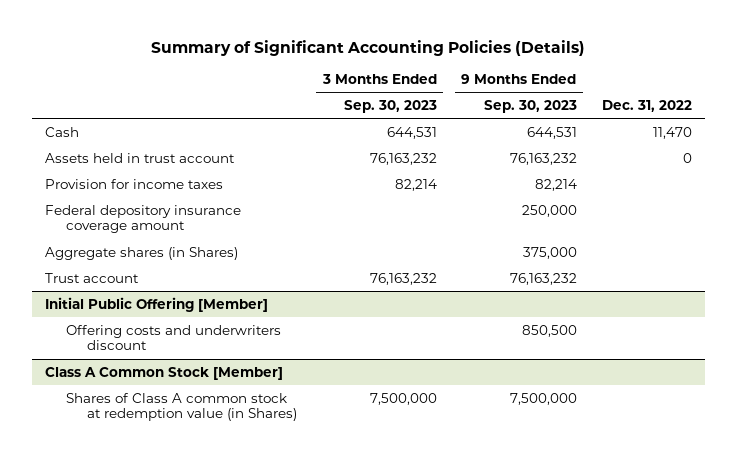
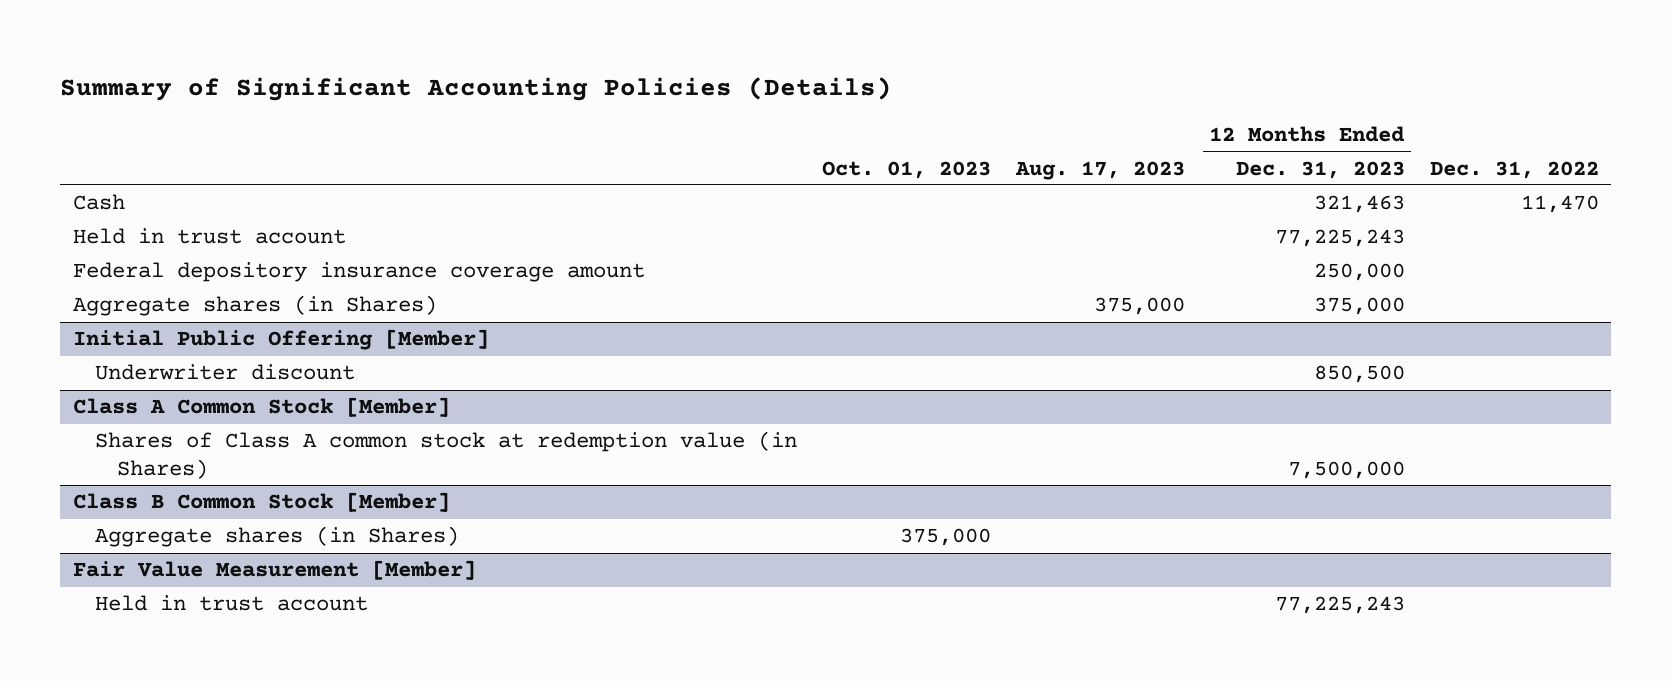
- | 3 Months Ended Sep. 30, 2023 | 9 Months Ended Sep. 30, 2023 | Dec. 31, 2022
+ | Oct. 01, 2023 | Aug. 17, 2023 | 12 Months Ended Dec. 31, 2023 | Dec. 31, 2022
- Assets held in trust account | 76,163,232 | 76,163,232 | 0
- Provision for income taxes | 82,214 | 82,214 |
+ Held in trust account | | | 77,225,243 |
- Trust account | 76,163,232 | 76,163,232 |
@ Initial Public Offering [Member]
- Offering costs and underwriters discount | | 850,500 |
+ Underwriter discount | | | 850,500 |
+ Class B Common Stock [Member]
+ Aggregate shares (in Shares) | 375,000 | | |
+ Fair Value Measurement [Member]
+ Held in trust account | | | 77,225,243 |

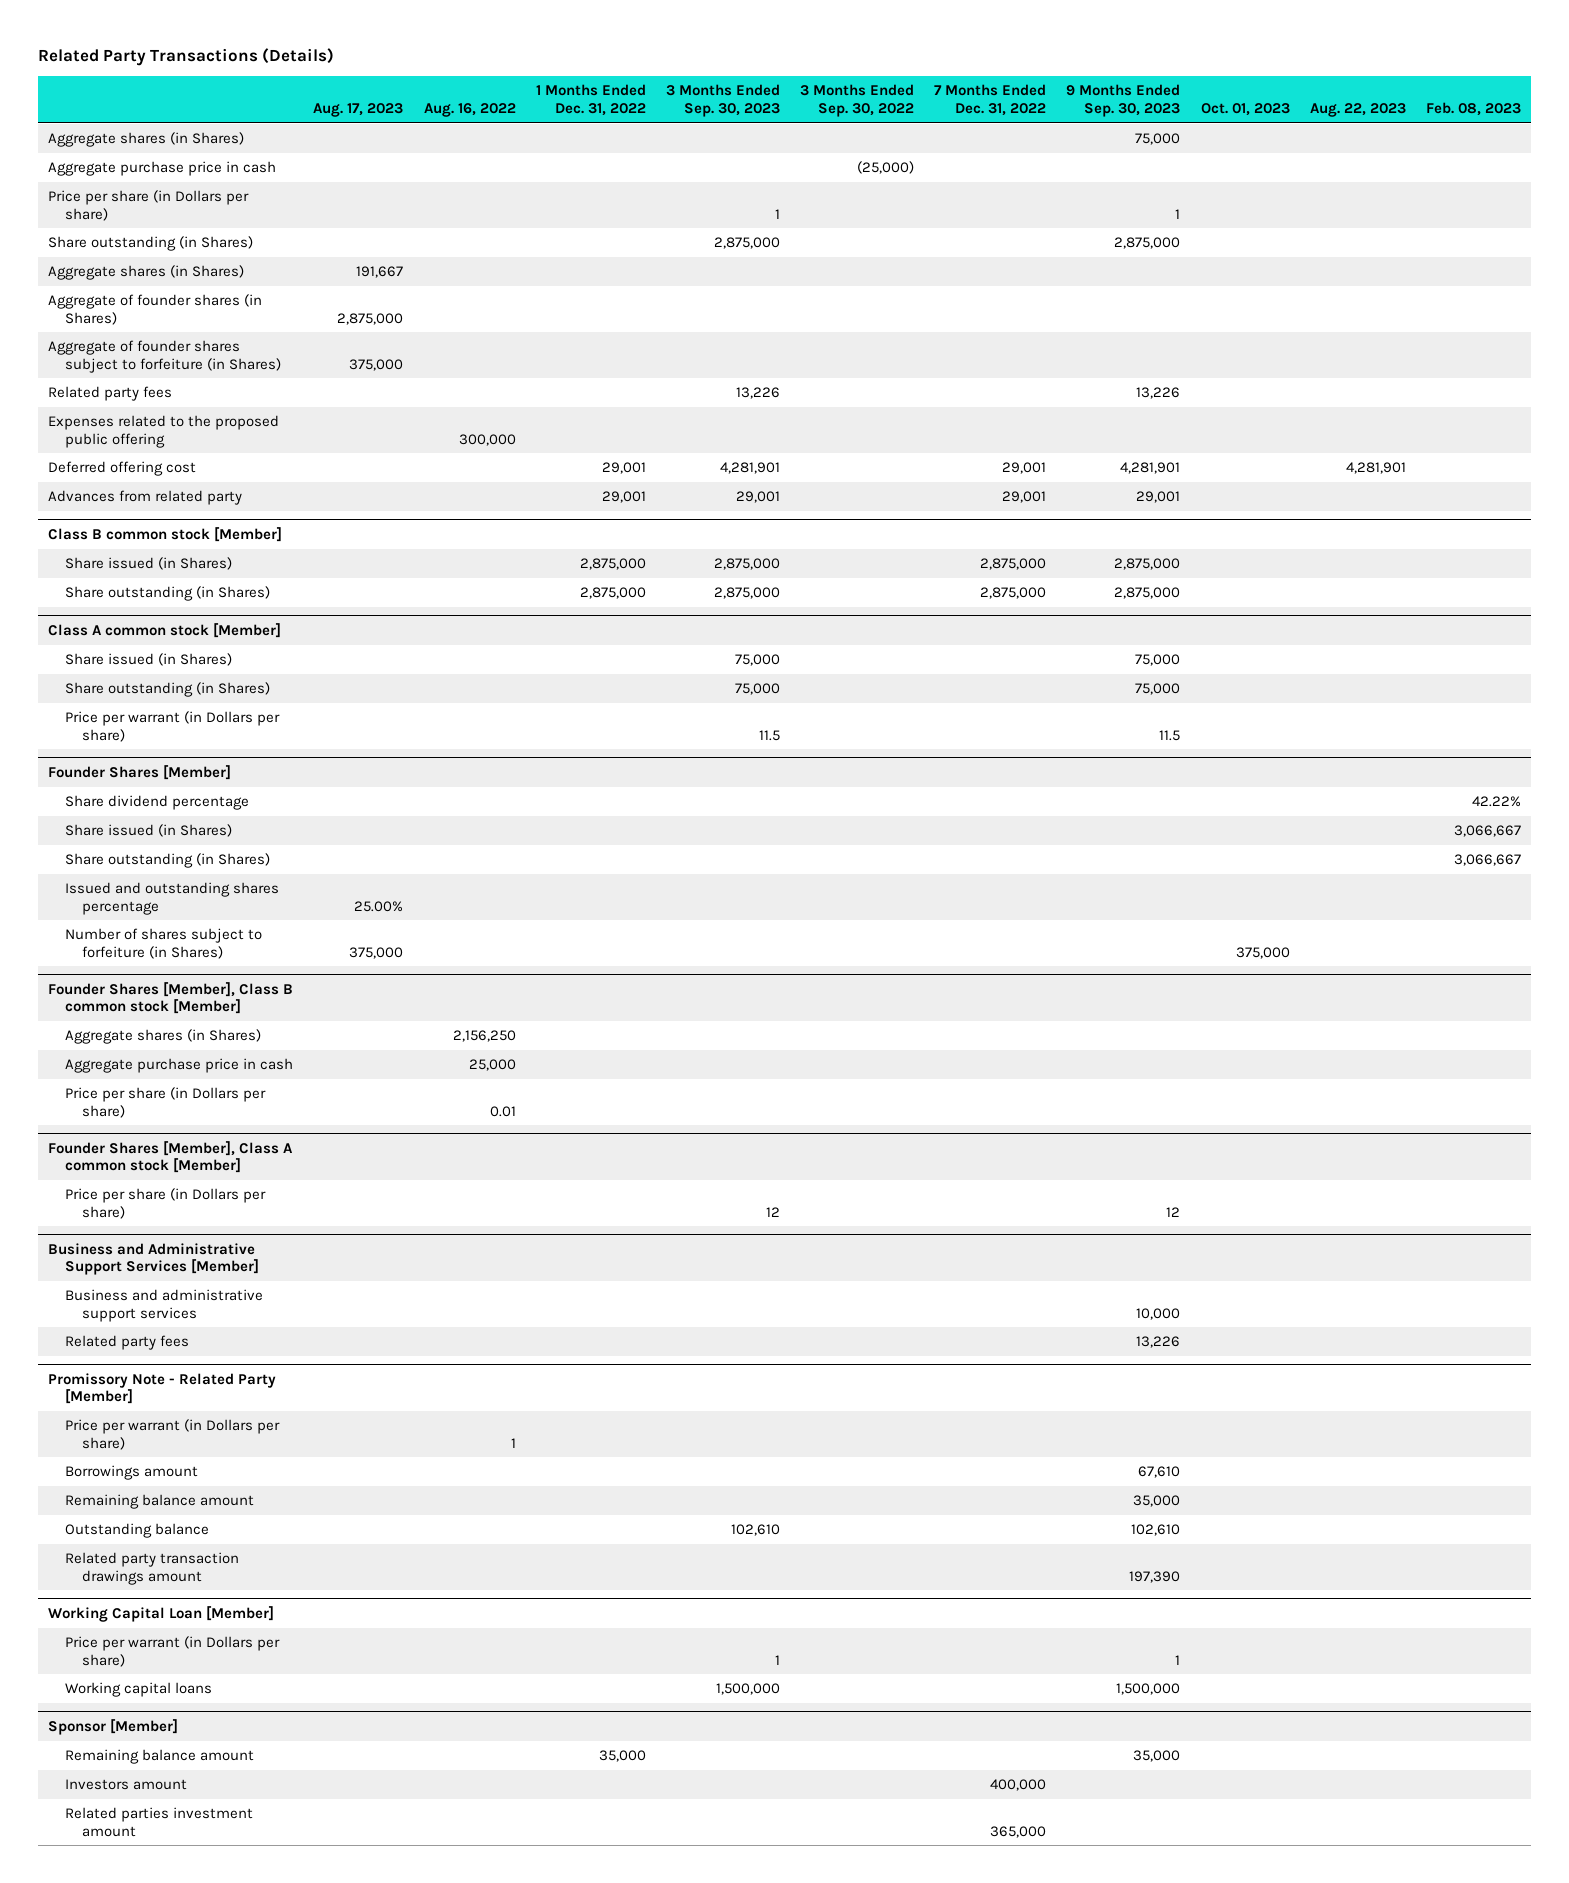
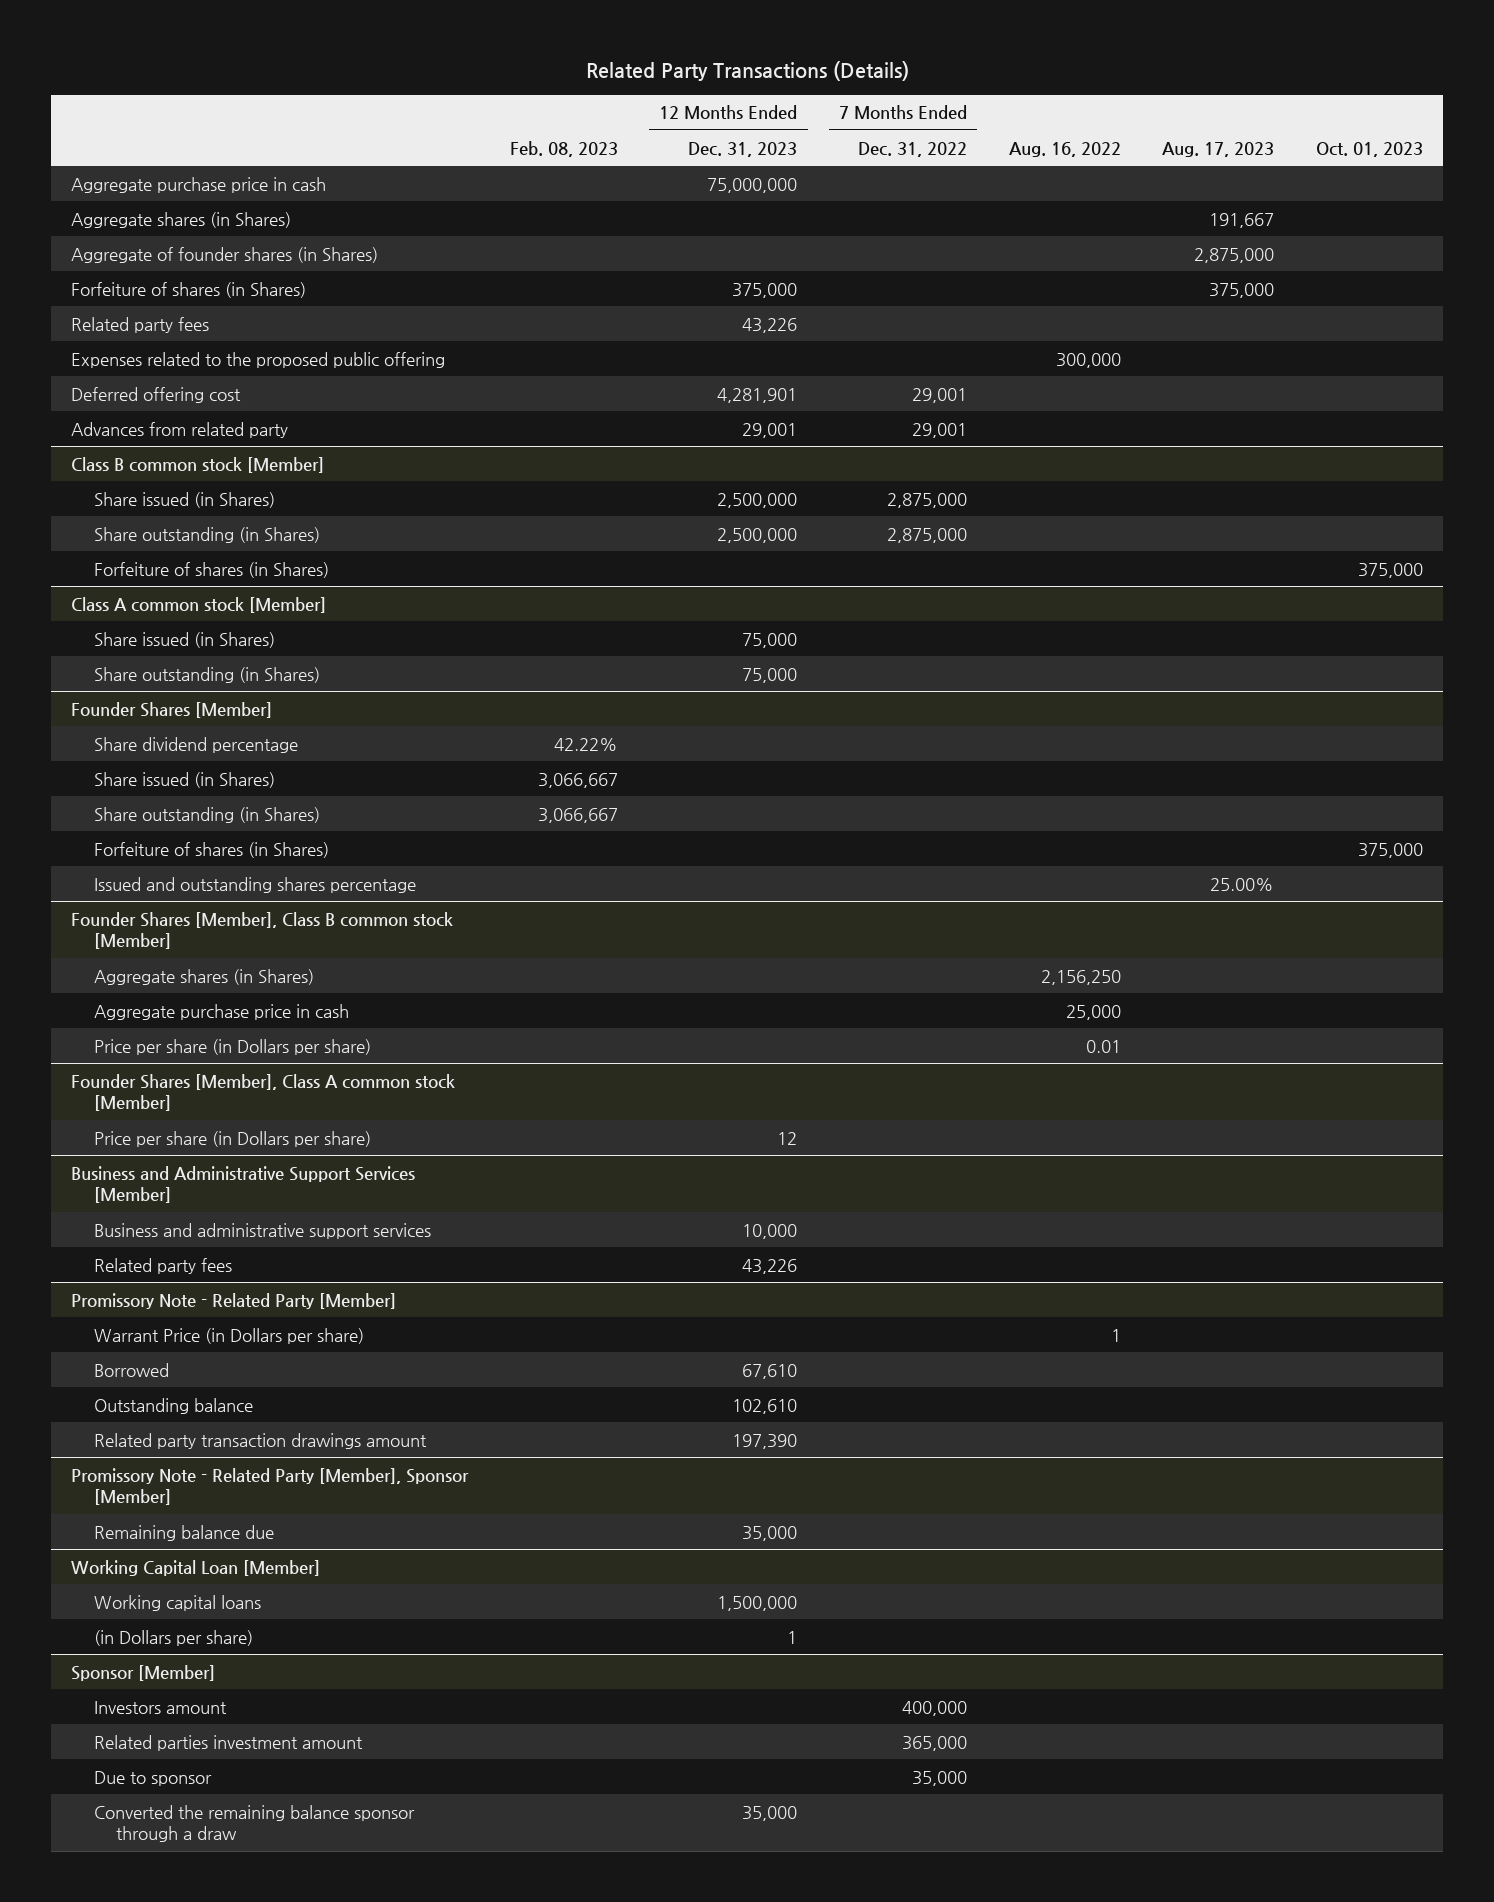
- | Aug. 17, 2023 | Aug. 16, 2022 | 1 Months Ended Dec. 31, 2022 | 3 Months Ended Sep. 30, 2023 | 3 Months Ended Sep. 30, 2022 | 7 Months Ended Dec. 31, 2022 | 9 Months Ended Sep. 30, 2023 | Oct. 01, 2023 | Aug. 22, 2023 | Feb. 08, 2023
+ | Feb. 08, 2023 | 12 Months Ended Dec. 31, 2023 | 7 Months Ended Dec. 31, 2022 | Aug. 16, 2022 | Aug. 17, 2023 | Oct. 01, 2023
- Aggregate shares (in Shares) | | | | | | | 75,000 | | |
- Price per share (in Dollars per share) | | | | 1 | | | 1 | | |
- Share outstanding (in Shares) | | | | 2,875,000 | | | 2,875,000 | | |
- Aggregate of founder shares subject to forfeiture (in Shares) | 375,000 | | | | | | | | |
+ Forfeiture of shares (in Shares) | | 375,000 | | | 375,000 |
@ Class B common stock [Member]
+ Forfeiture of shares (in Shares) | | | | | | 375,000
@ Class A common stock [Member]
- Price per warrant (in Dollars per share) | | | | 11.5 | | | 11.5 | | |
@ Founder Shares [Member]
+ Forfeiture of shares (in Shares) | | | | | | 375,000
- Number of shares subject to forfeiture (in Shares) | 375,000 | | | | | | | 375,000 | |
@ Promissory Note - Related Party [Member]
- Price per warrant (in Dollars per share) | | 1 | | | | | | | |
- Borrowings amount | | | | | | | 67,610 | | |
- Remaining balance amount | | | | | | | 35,000 | | |
+ Warrant Price (in Dollars per share) | | | | 1 | |
+ Borrowed | | 67,610 | | | |
+ Promissory Note - Related Party [Member], Sponsor [Member]
+ Remaining balance due | | 35,000 | | | |
@ Working Capital Loan [Member]
- Price per warrant (in Dollars per share) | | | | 1 | | | 1 | | |
+ (in Dollars per share) | | 1 | | | |
@ Sponsor [Member]
- Remaining balance amount | | | 35,000 | | | | 35,000 | | |
+ Due to sponsor | | | 35,000 | | |
+ Converted the remaining balance sponsor through a draw | | 35,000 | | | |

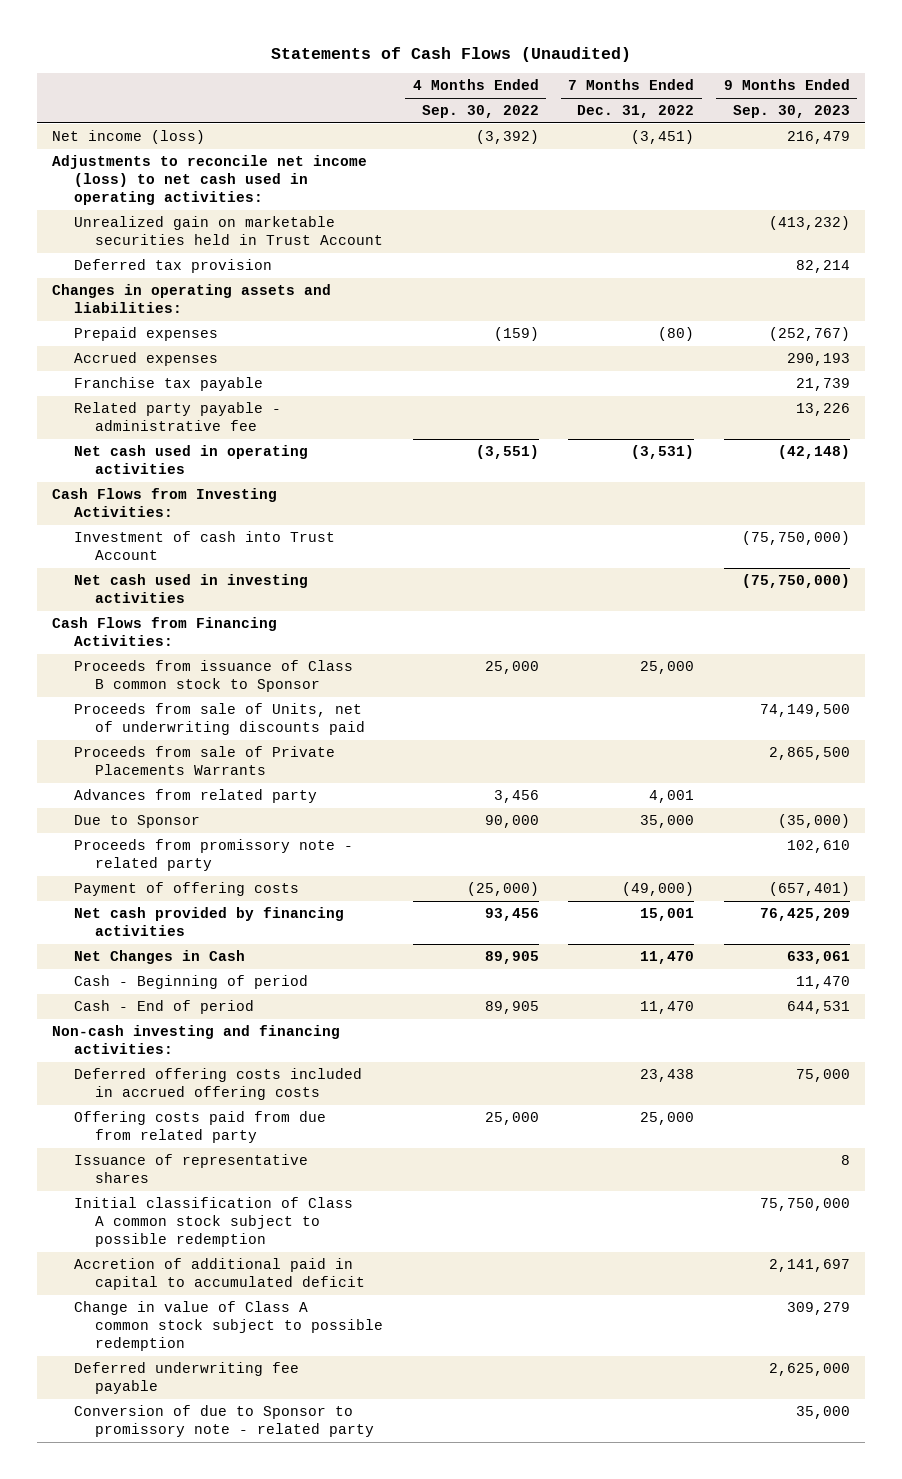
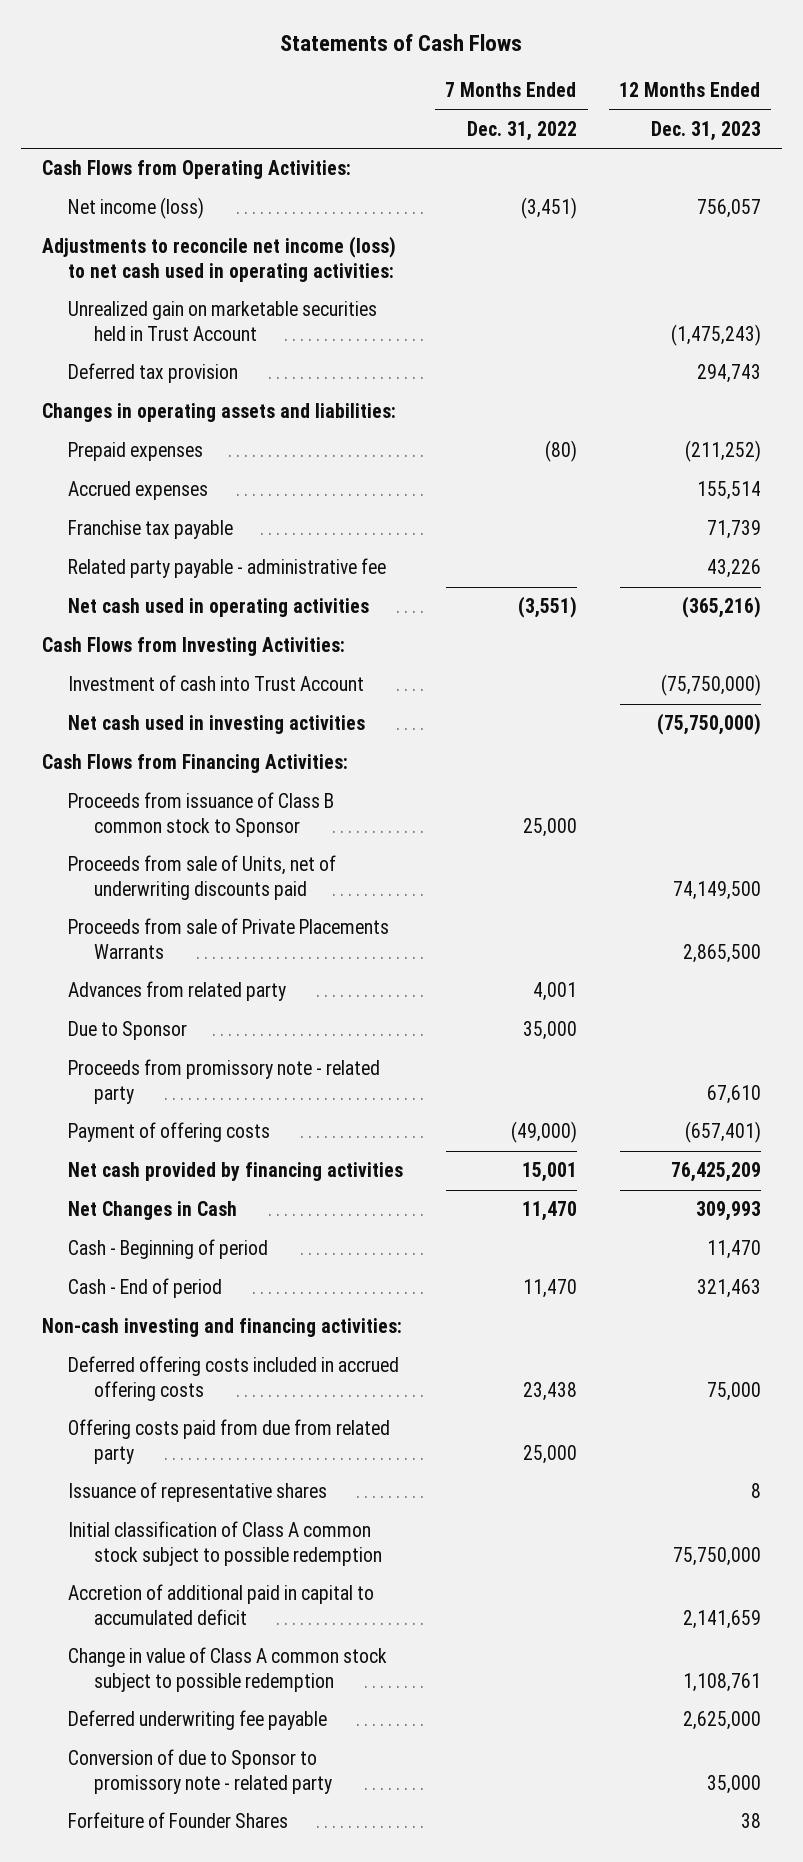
- Statements of Cash Flows (Unaudited)
+ Statements of Cash Flows
- | 4 Months Ended Sep. 30, 2022 | 7 Months Ended Dec. 31, 2022 | 9 Months Ended Sep. 30, 2023
+ | 7 Months Ended Dec. 31, 2022 | 12 Months Ended Dec. 31, 2023
+ Cash Flows from Operating Activities:
- Net cash used in operating activities | (3,551) | (3,531) | (42,148)
+ Net cash used in operating activities | (3,551) | (365,216)
+ Forfeiture of Founder Shares | | 38

